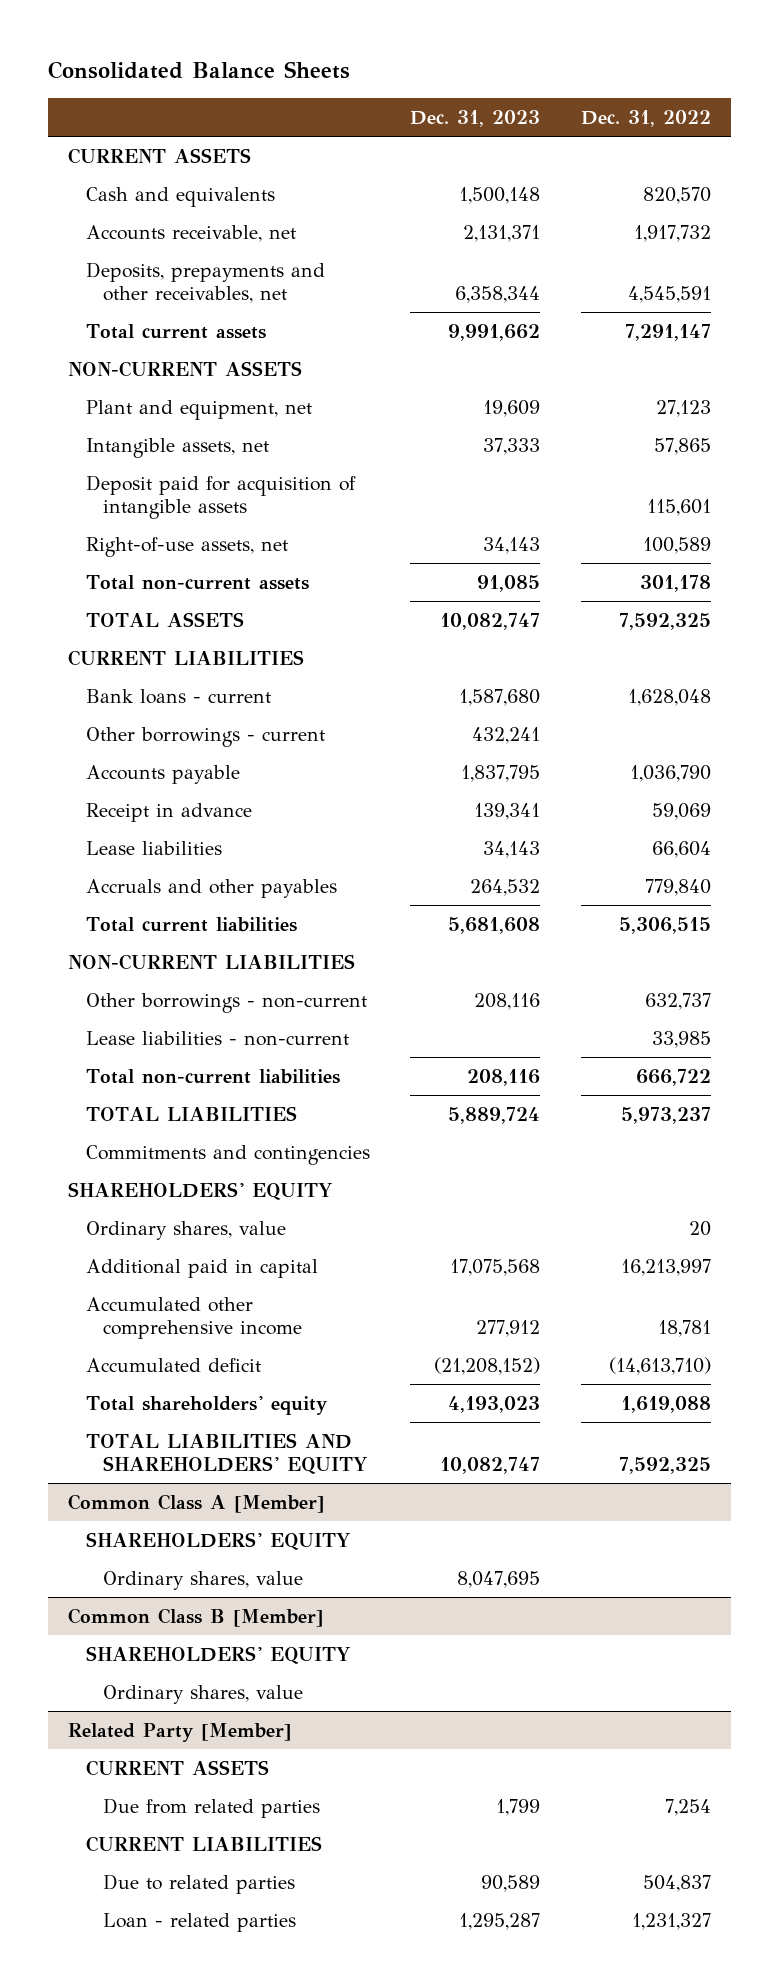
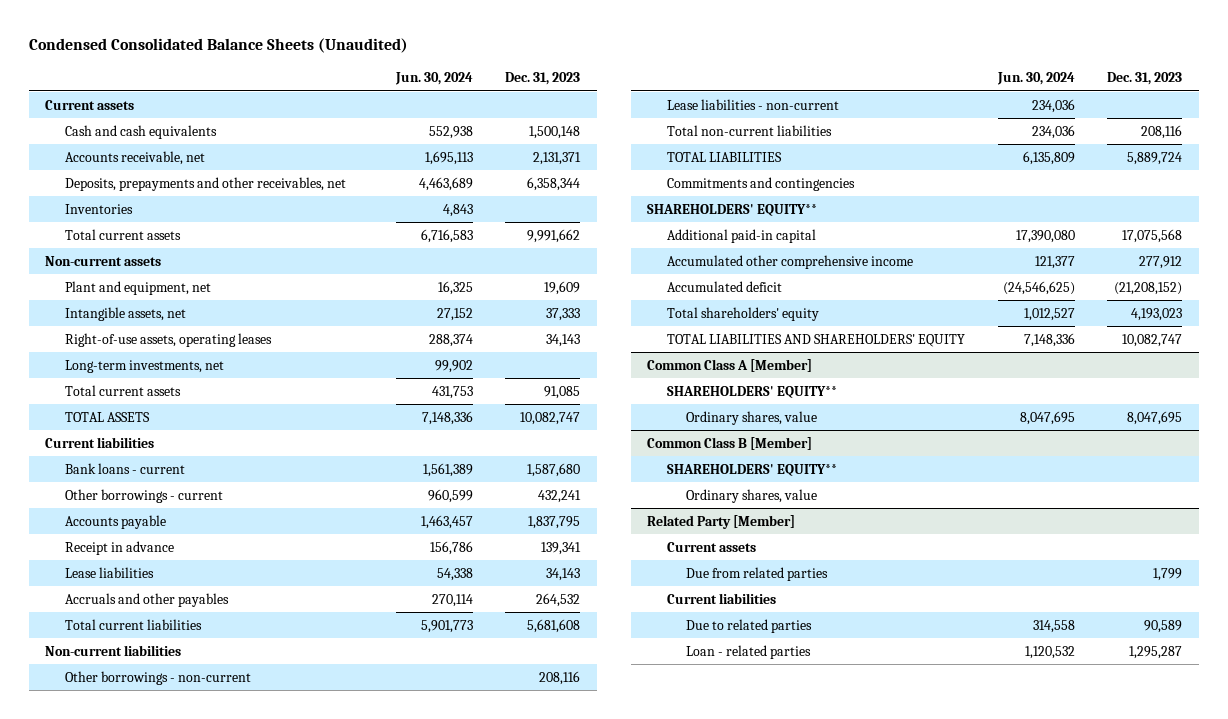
- Consolidated Balance Sheets
+ Condensed Consolidated Balance Sheets (Unaudited)
- | Dec. 31, 2023 | Dec. 31, 2022
+ | Jun. 30, 2024 | Dec. 31, 2023
- CURRENT ASSETS
- Cash and equivalents | 1,500,148 | 820,570
+ Current assets
+ Cash and cash equivalents | 552,938 | 1,500,148
+ Inventories | 4,843 |
- NON-CURRENT ASSETS
+ Non-current assets
- Deposit paid for acquisition of intangible assets | | 115,601
- Right-of-use assets, net | 34,143 | 100,589
- Total non-current assets | 91,085 | 301,178
+ Right-of-use assets, operating leases | 288,374 | 34,143
+ Long-term investments, net | 99,902 |
+ Total current assets | 431,753 | 91,085
- CURRENT LIABILITIES
+ Current liabilities
- NON-CURRENT LIABILITIES
+ Non-current liabilities
- SHAREHOLDERS' EQUITY
- Ordinary shares, value | | 20
- Additional paid in capital | 17,075,568 | 16,213,997
+ SHAREHOLDERS' EQUITY**
+ Additional paid-in capital | 17,390,080 | 17,075,568
@ Common Class A [Member]
- SHAREHOLDERS' EQUITY
+ SHAREHOLDERS' EQUITY**
@ Common Class B [Member]
- SHAREHOLDERS' EQUITY
+ SHAREHOLDERS' EQUITY**
@ Related Party [Member]
- CURRENT ASSETS
+ Current assets
- CURRENT LIABILITIES
+ Current liabilities

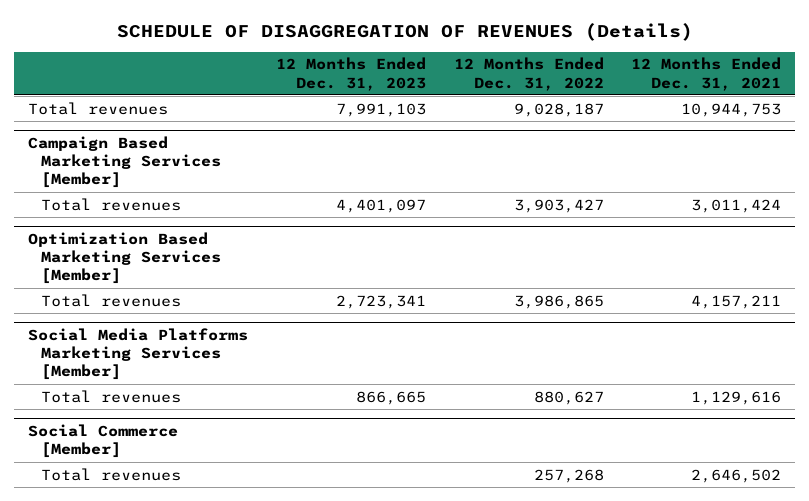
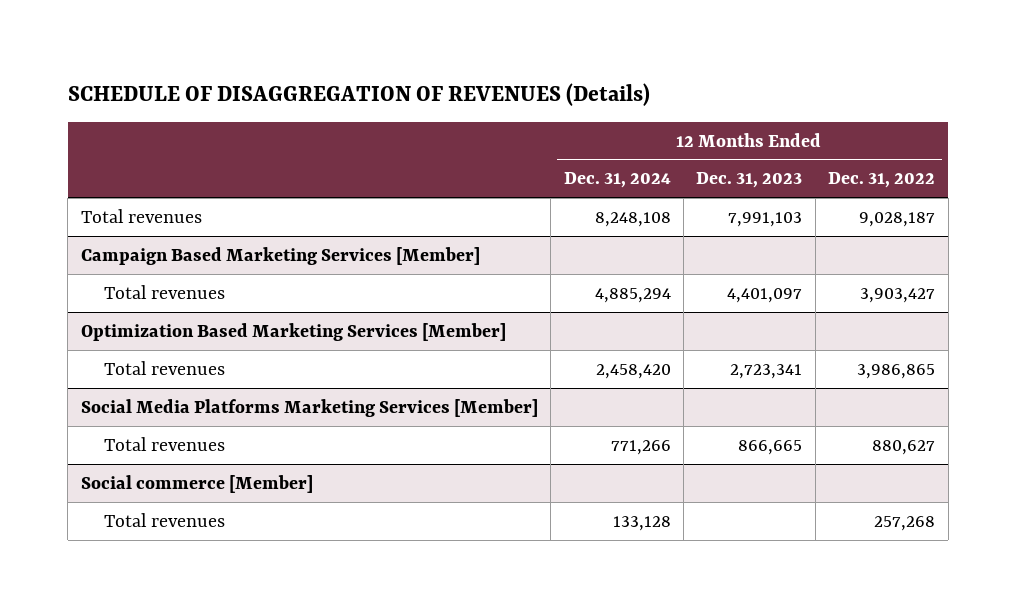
- | 12 Months Ended Dec. 31, 2023 | 12 Months Ended Dec. 31, 2022 | 12 Months Ended Dec. 31, 2021
+ | 12 Months Ended Dec. 31, 2024 | 12 Months Ended Dec. 31, 2023 | 12 Months Ended Dec. 31, 2022
- Social Commerce [Member]
+ Social commerce [Member]

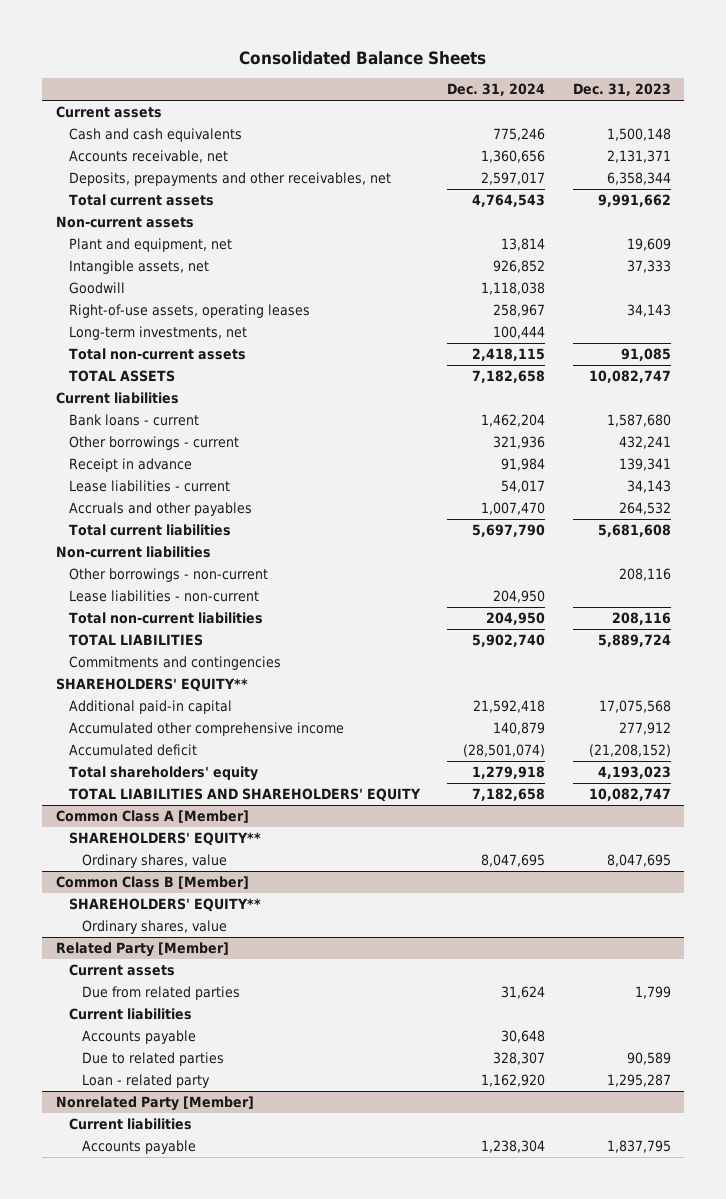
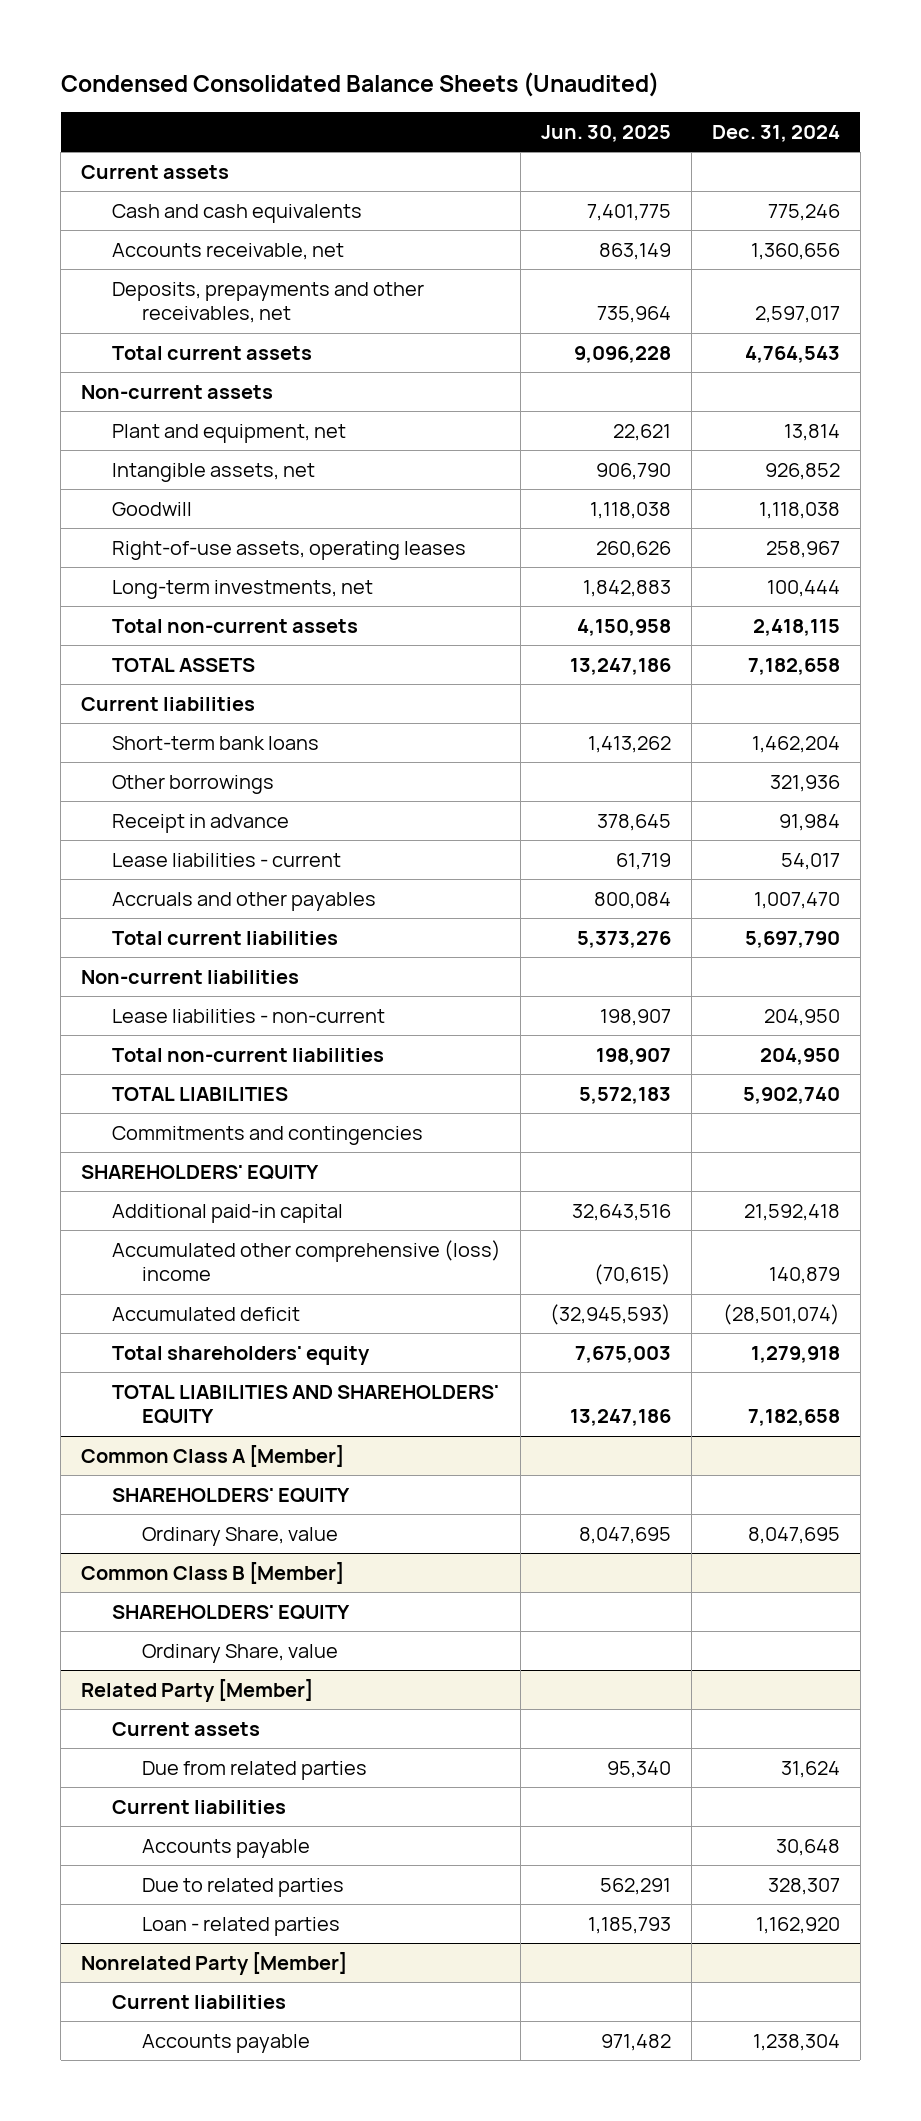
- Consolidated Balance Sheets
+ Condensed Consolidated Balance Sheets (Unaudited)
- | Dec. 31, 2024 | Dec. 31, 2023
+ | Jun. 30, 2025 | Dec. 31, 2024
- Bank loans - current | 1,462,204 | 1,587,680
- Other borrowings - current | 321,936 | 432,241
+ Short-term bank loans | 1,413,262 | 1,462,204
+ Other borrowings | | 321,936
- Other borrowings - non-current | | 208,116
- SHAREHOLDERS' EQUITY**
+ SHAREHOLDERS' EQUITY
- Accumulated other comprehensive income | 140,879 | 277,912
+ Accumulated other comprehensive (loss) income | (70,615) | 140,879
@ Common Class A [Member]
- SHAREHOLDERS' EQUITY**
- Ordinary shares, value | 8,047,695 | 8,047,695
+ SHAREHOLDERS' EQUITY
+ Ordinary Share, value | 8,047,695 | 8,047,695
@ Common Class B [Member]
- SHAREHOLDERS' EQUITY**
- Ordinary shares, value
+ SHAREHOLDERS' EQUITY
+ Ordinary Share, value
@ Related Party [Member]
- Loan - related party | 1,162,920 | 1,295,287
+ Loan - related parties | 1,185,793 | 1,162,920

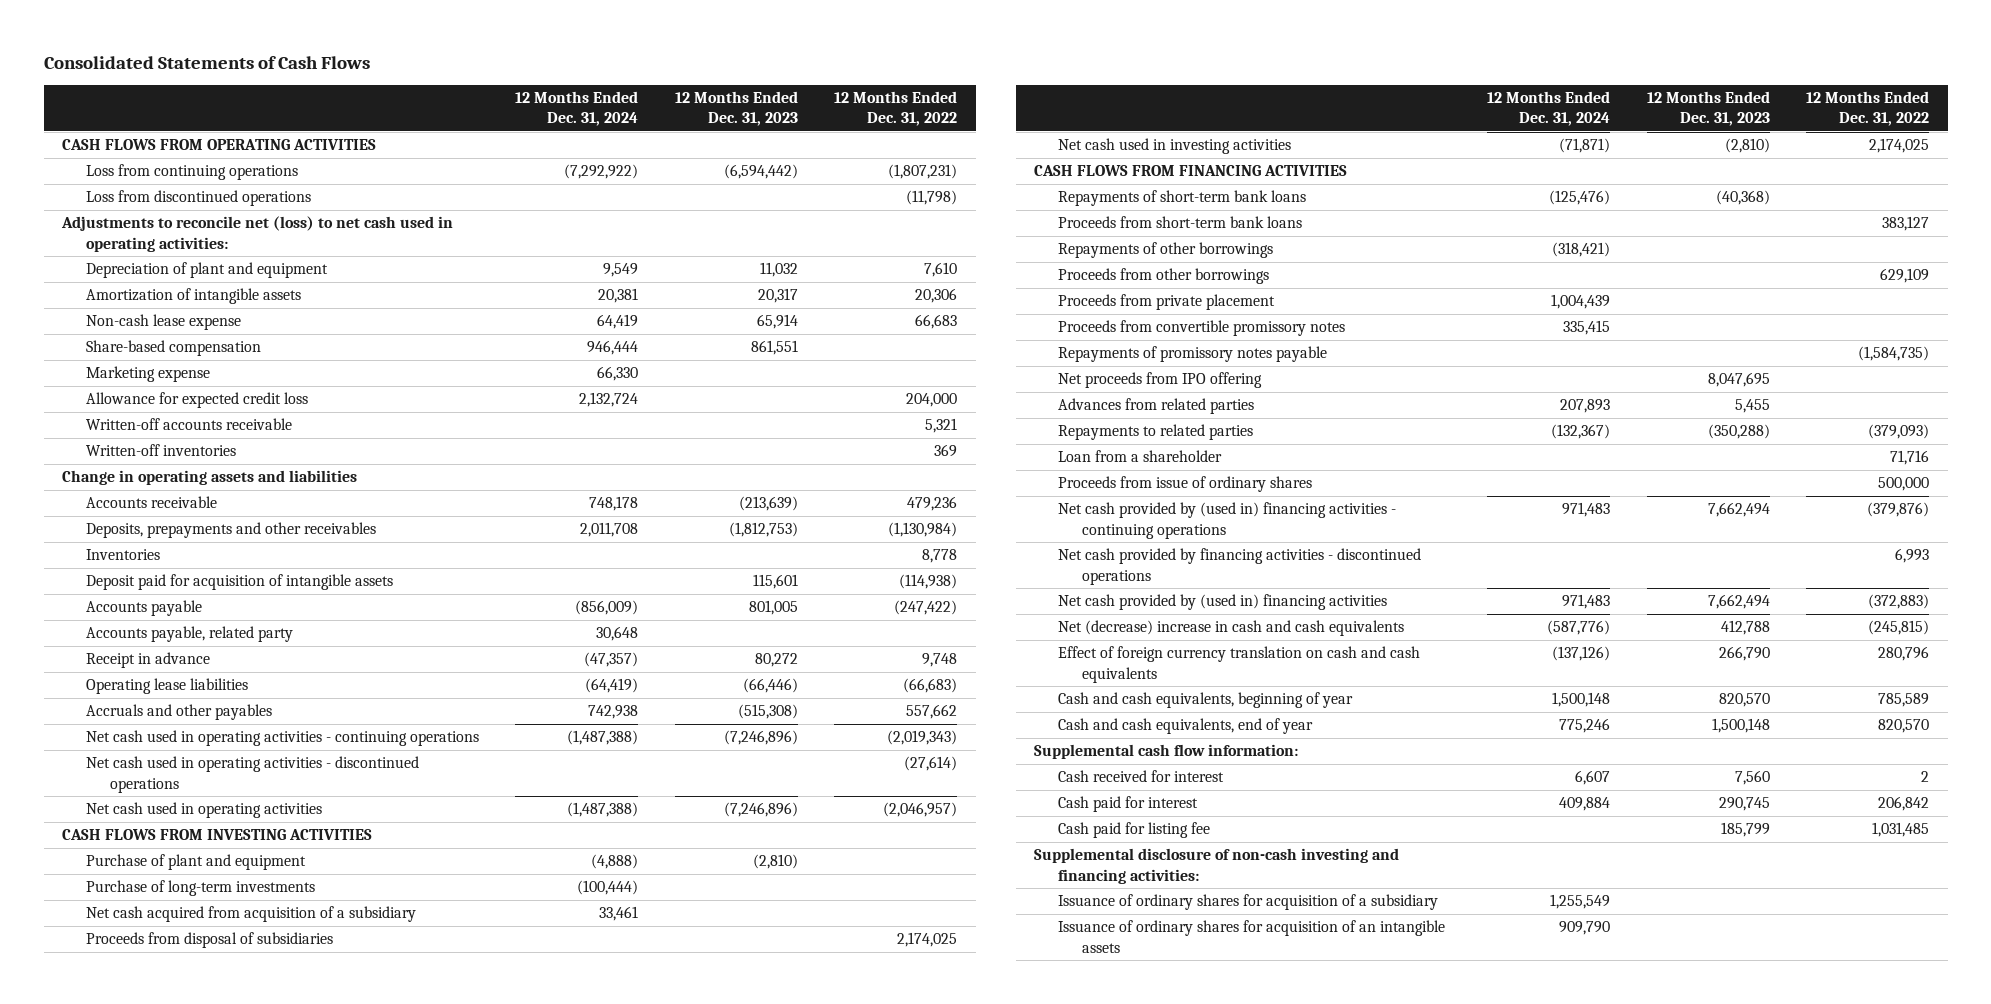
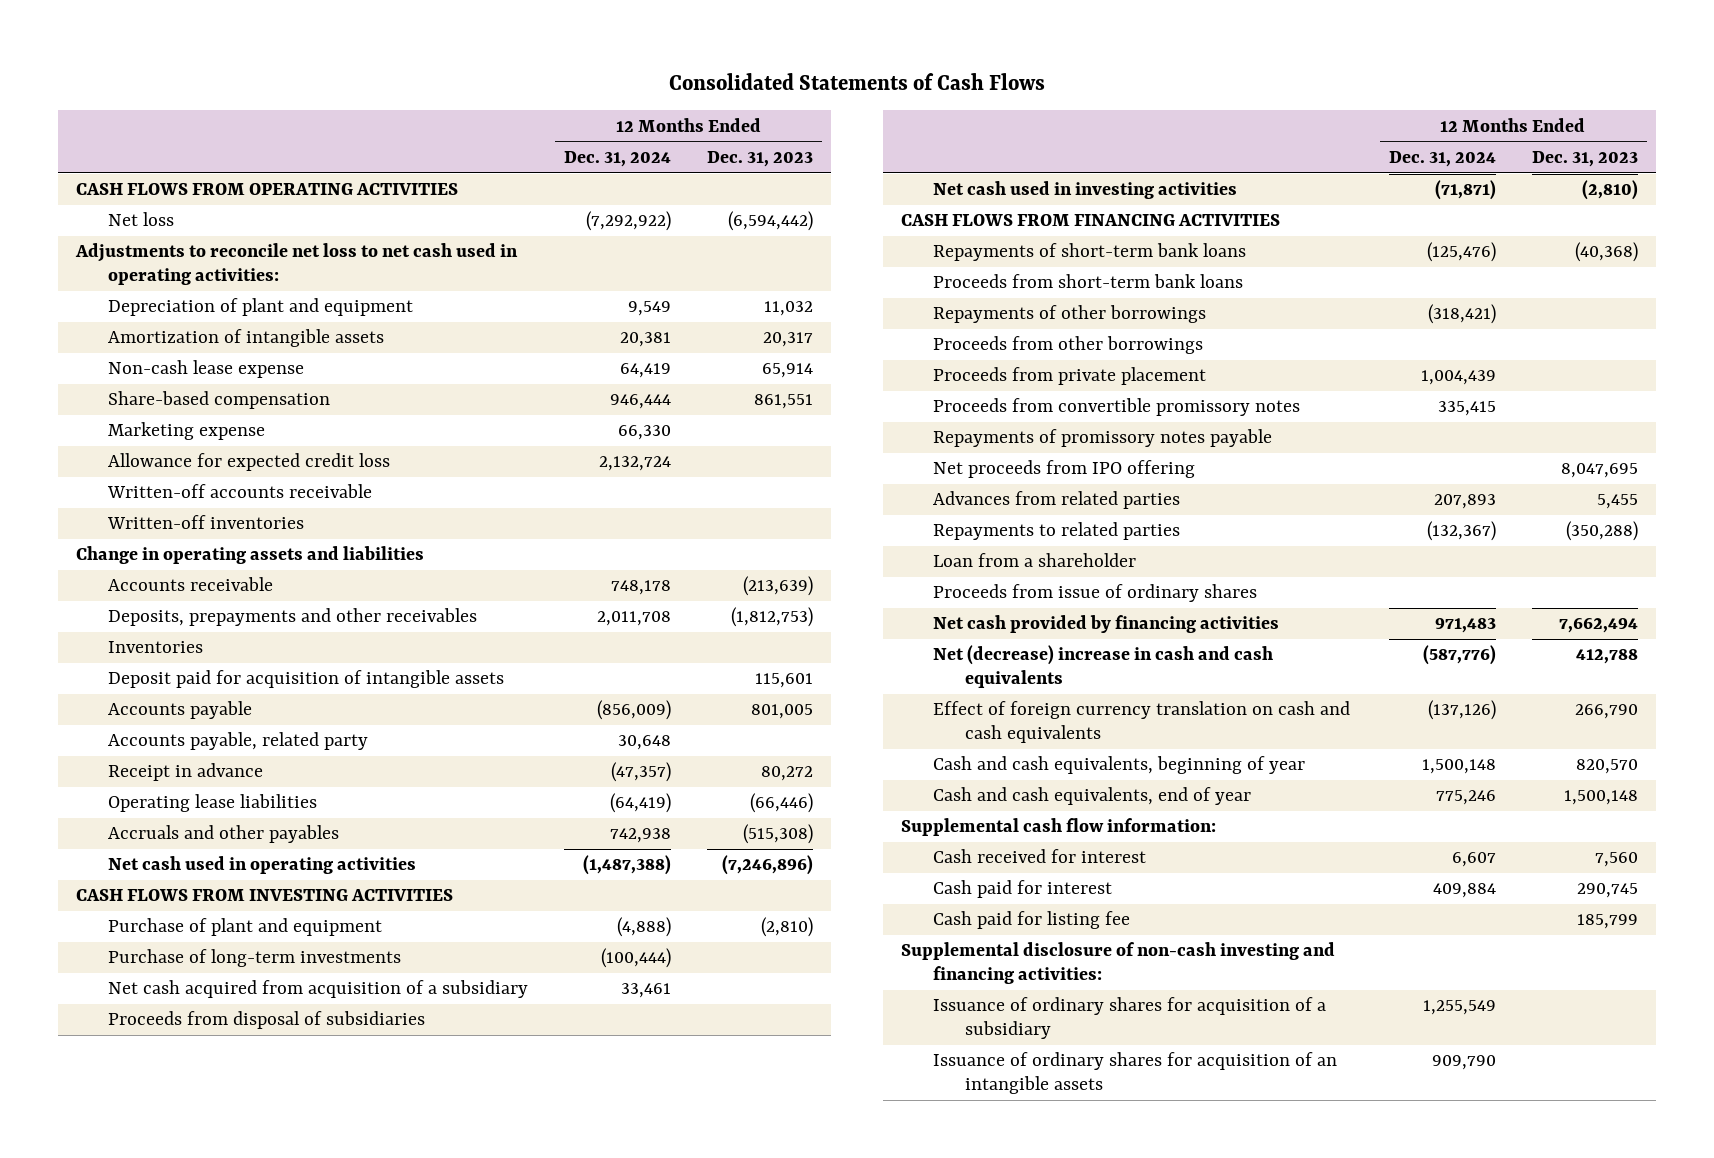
- | 12 Months Ended Dec. 31, 2024 | 12 Months Ended Dec. 31, 2023 | 12 Months Ended Dec. 31, 2022
+ | 12 Months Ended Dec. 31, 2024 | 12 Months Ended Dec. 31, 2023
- Loss from continuing operations | (7,292,922) | (6,594,442) | (1,807,231)
- Loss from discontinued operations | | | (11,798)
- Adjustments to reconcile net (loss) to net cash used in operating activities:
+ Net loss | (7,292,922) | (6,594,442)
+ Adjustments to reconcile net loss to net cash used in operating activities:
- Net cash used in operating activities - continuing operations | (1,487,388) | (7,246,896) | (2,019,343)
- Net cash used in operating activities - discontinued operations | | | (27,614)
- Net cash provided by (used in) financing activities - continuing operations | 971,483 | 7,662,494 | (379,876)
- Net cash provided by financing activities - discontinued operations | | | 6,993
- Net cash provided by (used in) financing activities | 971,483 | 7,662,494 | (372,883)
+ Net cash provided by financing activities | 971,483 | 7,662,494

